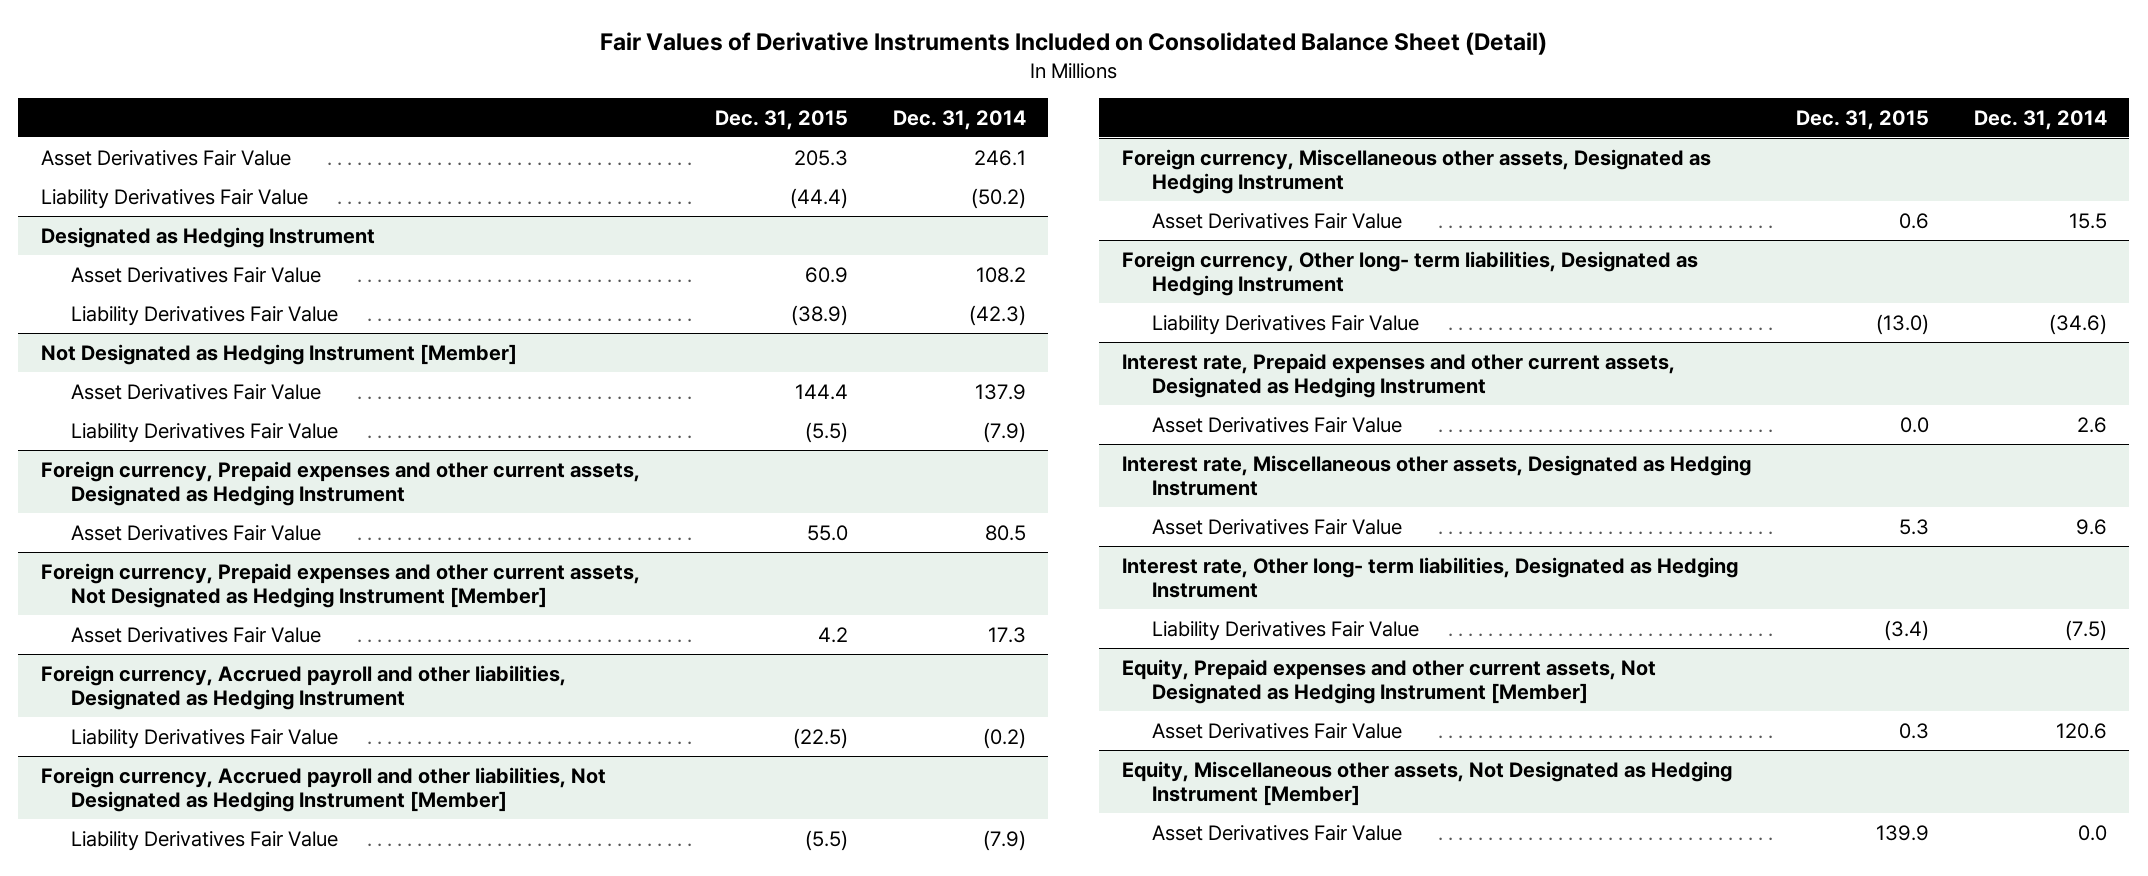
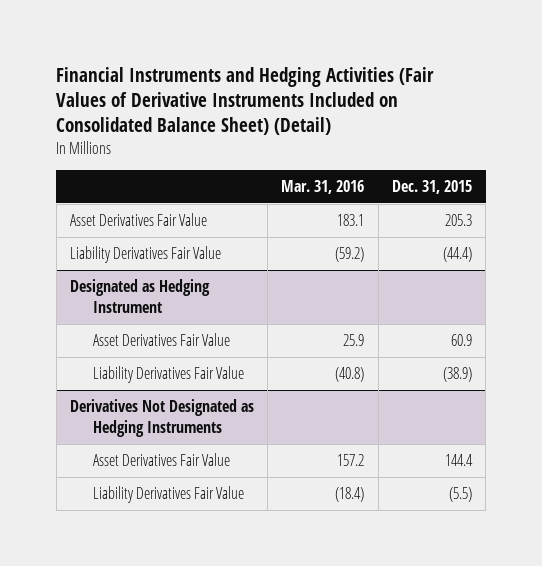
- Fair Values of Derivative Instruments Included on Consolidated Balance Sheet (Detail)
+ Financial Instruments and Hedging Activities (Fair Values of Derivative Instruments Included on Consolidated Balance Sheet) (Detail)
- | Dec. 31, 2015 | Dec. 31, 2014
+ | Mar. 31, 2016 | Dec. 31, 2015
- Not Designated as Hedging Instrument [Member]
+ Derivatives Not Designated as Hedging Instruments
- Foreign currency, Prepaid expenses and other current assets, Designated as Hedging Instrument
- Asset Derivatives Fair Value | 55.0 | 80.5
- Foreign currency, Prepaid expenses and other current assets, Not Designated as Hedging Instrument [Member]
- Asset Derivatives Fair Value | 4.2 | 17.3
- Foreign currency, Accrued payroll and other liabilities, Designated as Hedging Instrument
- Liability Derivatives Fair Value | (22.5) | (0.2)
- Foreign currency, Accrued payroll and other liabilities, Not Designated as Hedging Instrument [Member]
- Liability Derivatives Fair Value | (5.5) | (7.9)
- Foreign currency, Miscellaneous other assets, Designated as Hedging Instrument
- Asset Derivatives Fair Value | 0.6 | 15.5
- Foreign currency, Other long- term liabilities, Designated as Hedging Instrument
- Liability Derivatives Fair Value | (13.0) | (34.6)
- Interest rate, Prepaid expenses and other current assets, Designated as Hedging Instrument
- Asset Derivatives Fair Value | 0.0 | 2.6
- Interest rate, Miscellaneous other assets, Designated as Hedging Instrument
- Asset Derivatives Fair Value | 5.3 | 9.6
- Interest rate, Other long- term liabilities, Designated as Hedging Instrument
- Liability Derivatives Fair Value | (3.4) | (7.5)
- Equity, Prepaid expenses and other current assets, Not Designated as Hedging Instrument [Member]
- Asset Derivatives Fair Value | 0.3 | 120.6
- Equity, Miscellaneous other assets, Not Designated as Hedging Instrument [Member]
- Asset Derivatives Fair Value | 139.9 | 0.0

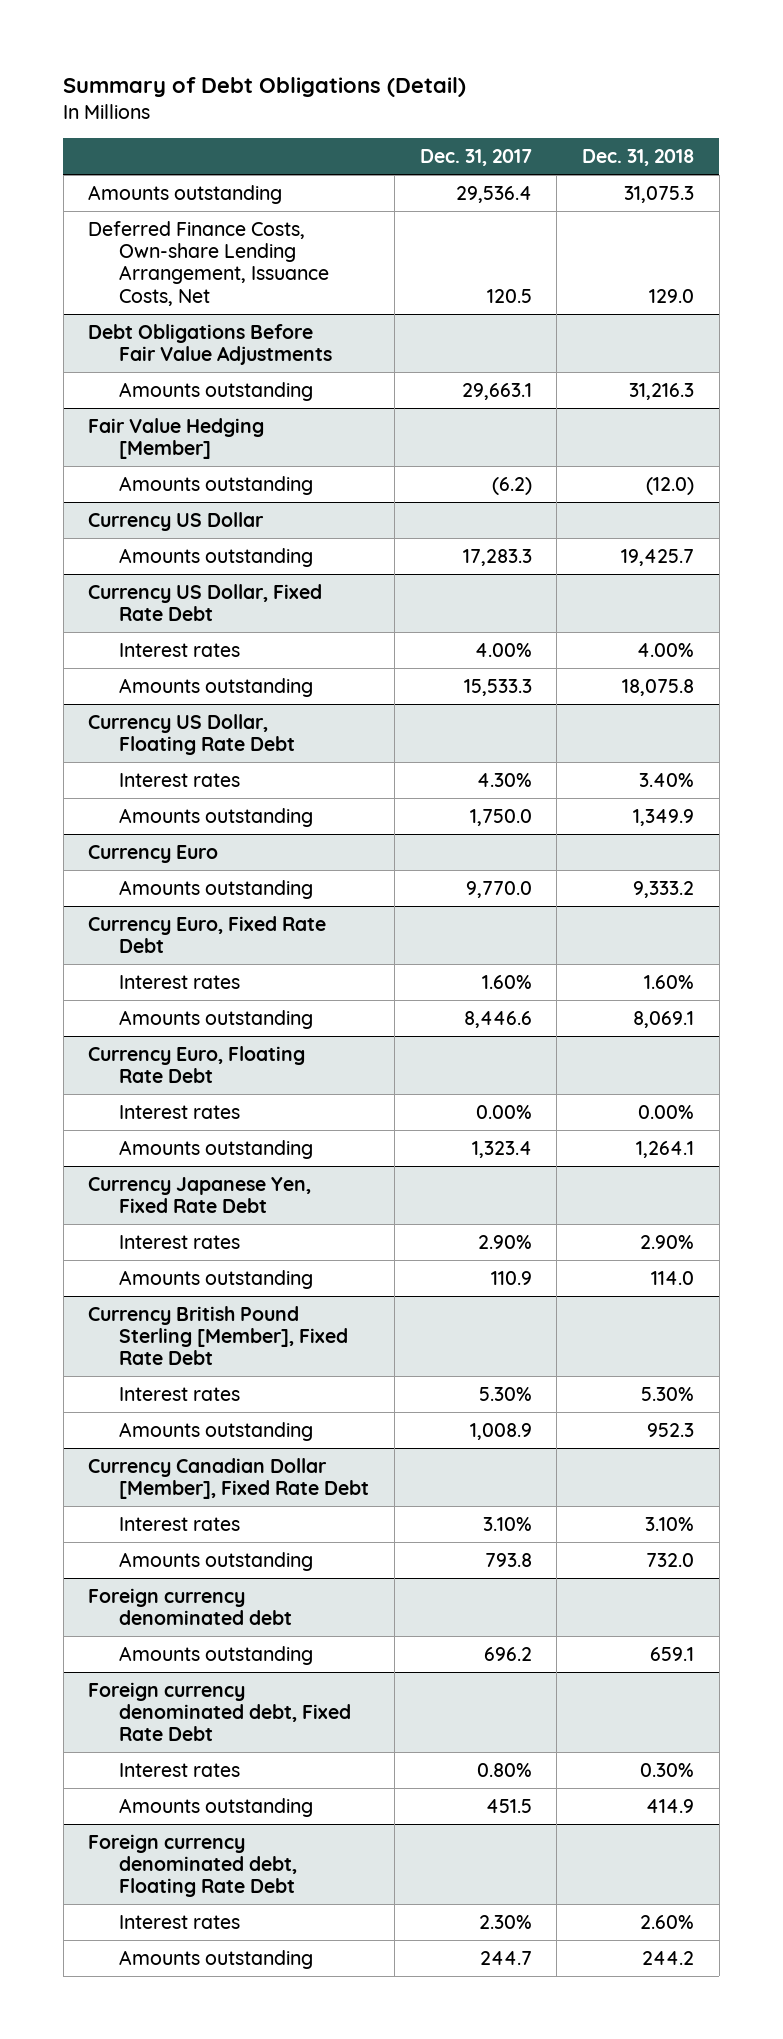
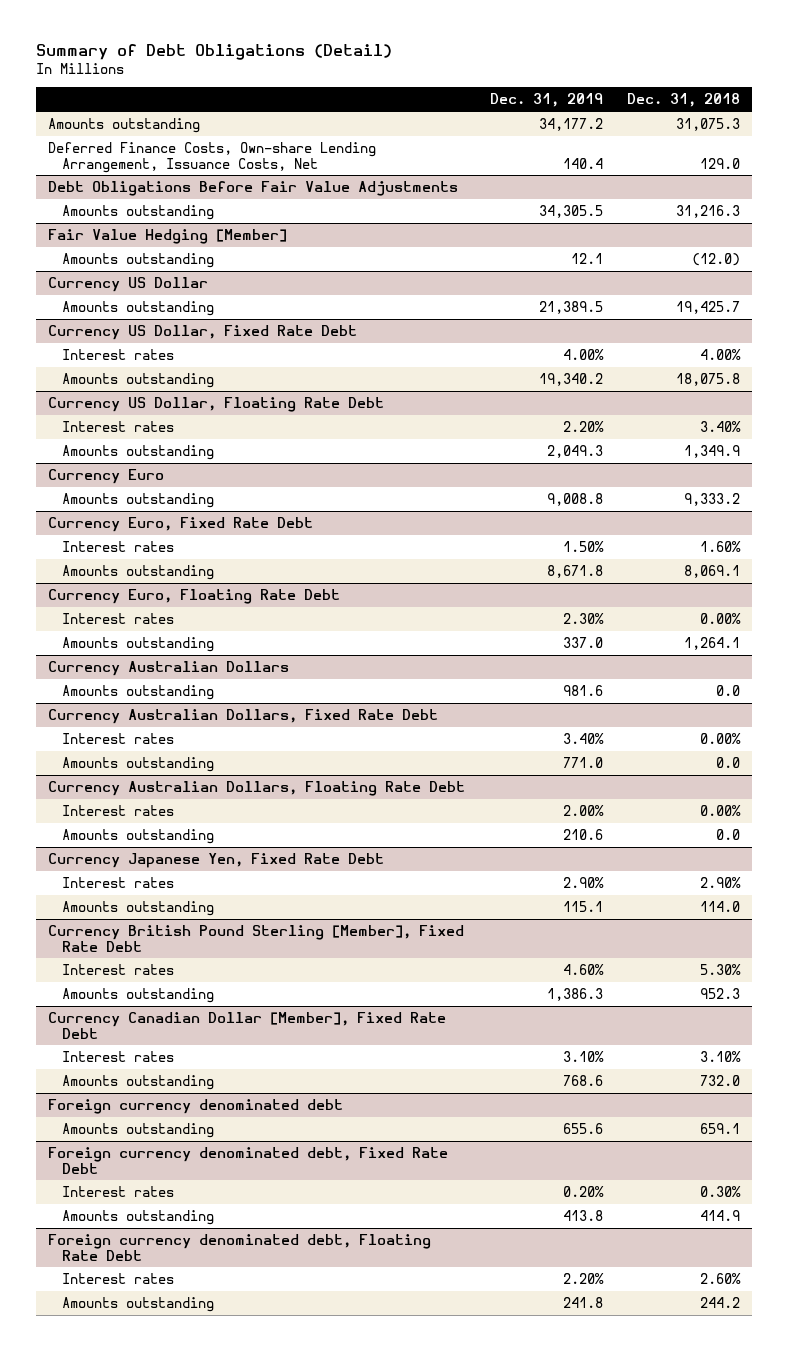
- | Dec. 31, 2017 | Dec. 31, 2018
+ | Dec. 31, 2019 | Dec. 31, 2018
+ Currency Australian Dollars
+ Amounts outstanding | 981.6 | 0.0
+ Currency Australian Dollars, Fixed Rate Debt
+ Interest rates | 3.40% | 0.00%
+ Amounts outstanding | 771.0 | 0.0
+ Currency Australian Dollars, Floating Rate Debt
+ Interest rates | 2.00% | 0.00%
+ Amounts outstanding | 210.6 | 0.0

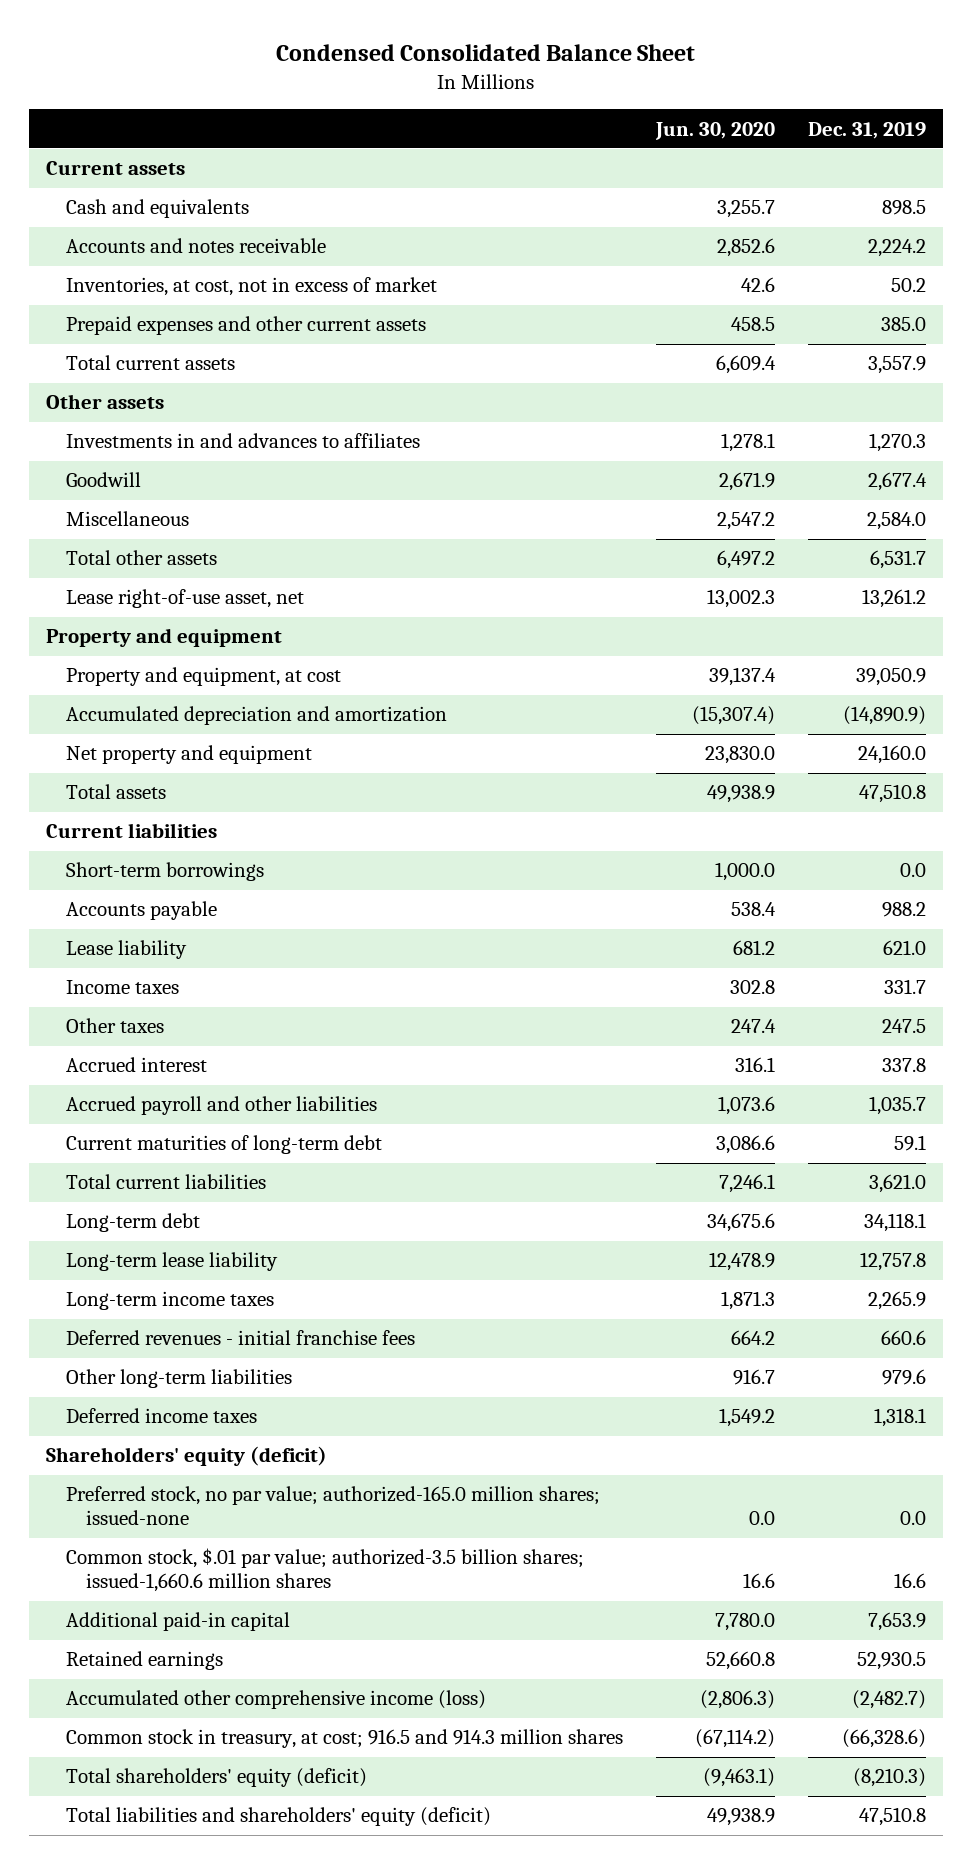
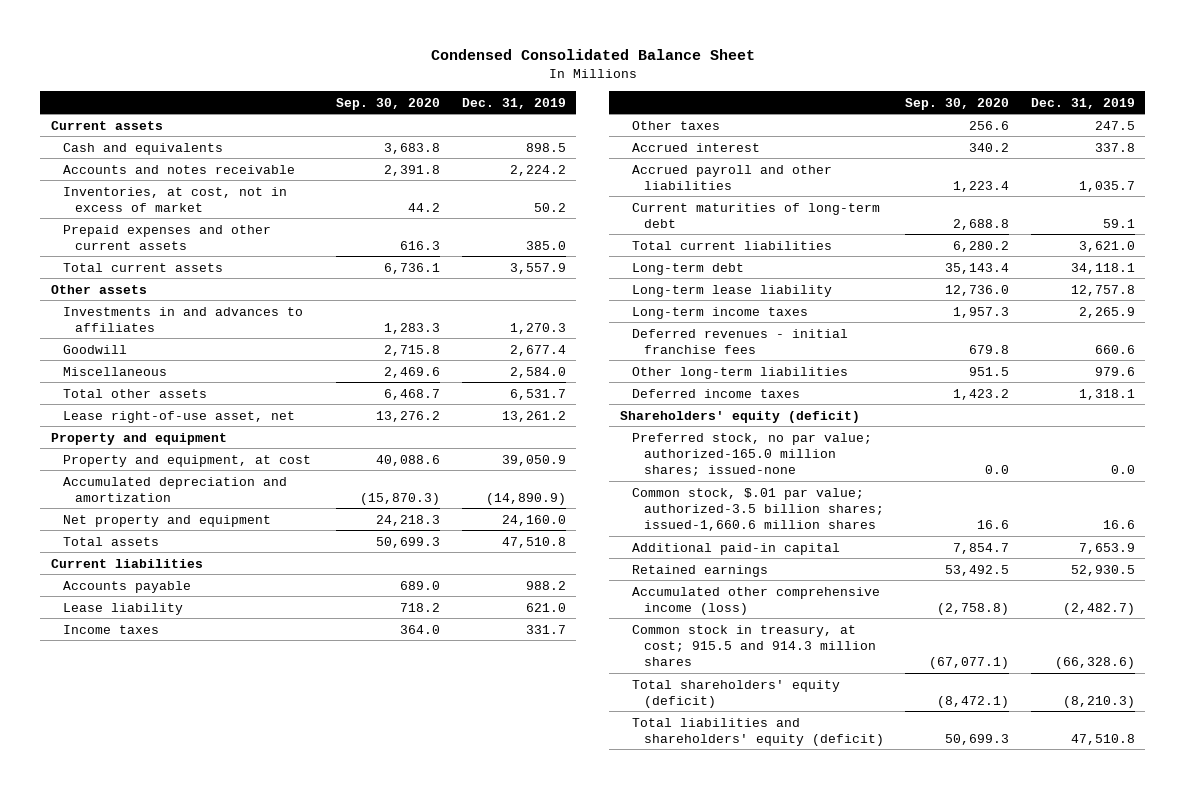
- | Jun. 30, 2020 | Dec. 31, 2019
+ | Sep. 30, 2020 | Dec. 31, 2019
- Short-term borrowings | 1,000.0 | 0.0
- Common stock in treasury, at cost; 916.5 and 914.3 million shares | (67,114.2) | (66,328.6)
+ Common stock in treasury, at cost; 915.5 and 914.3 million shares | (67,077.1) | (66,328.6)

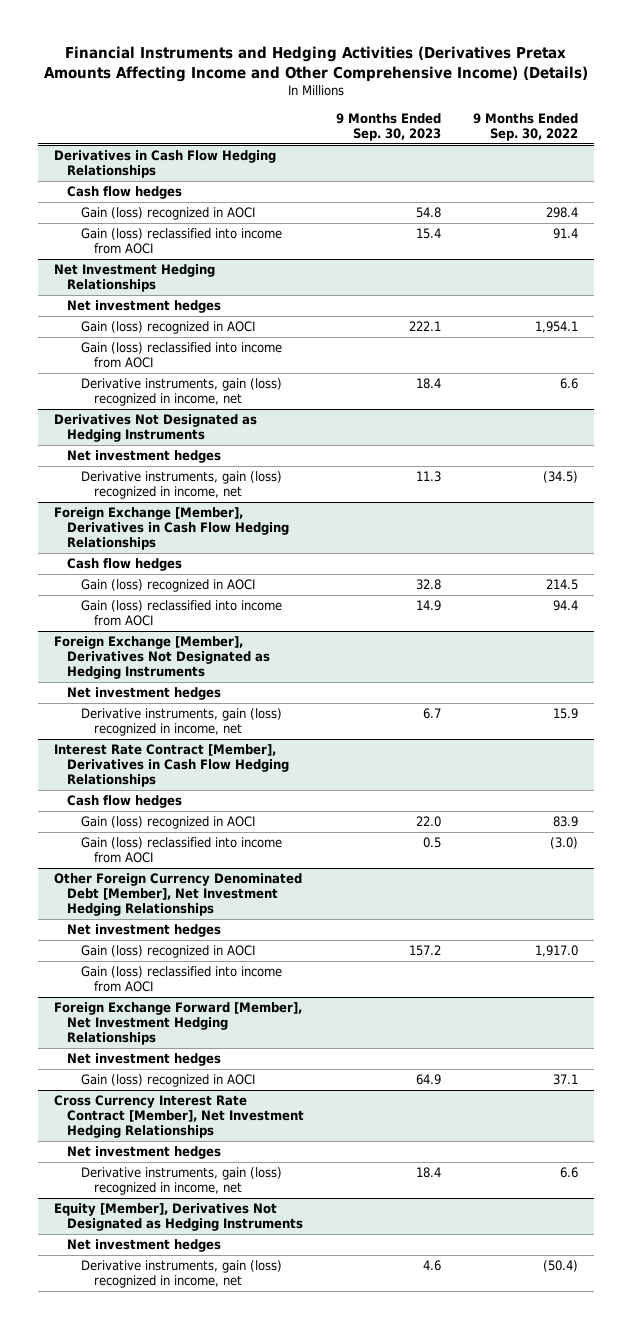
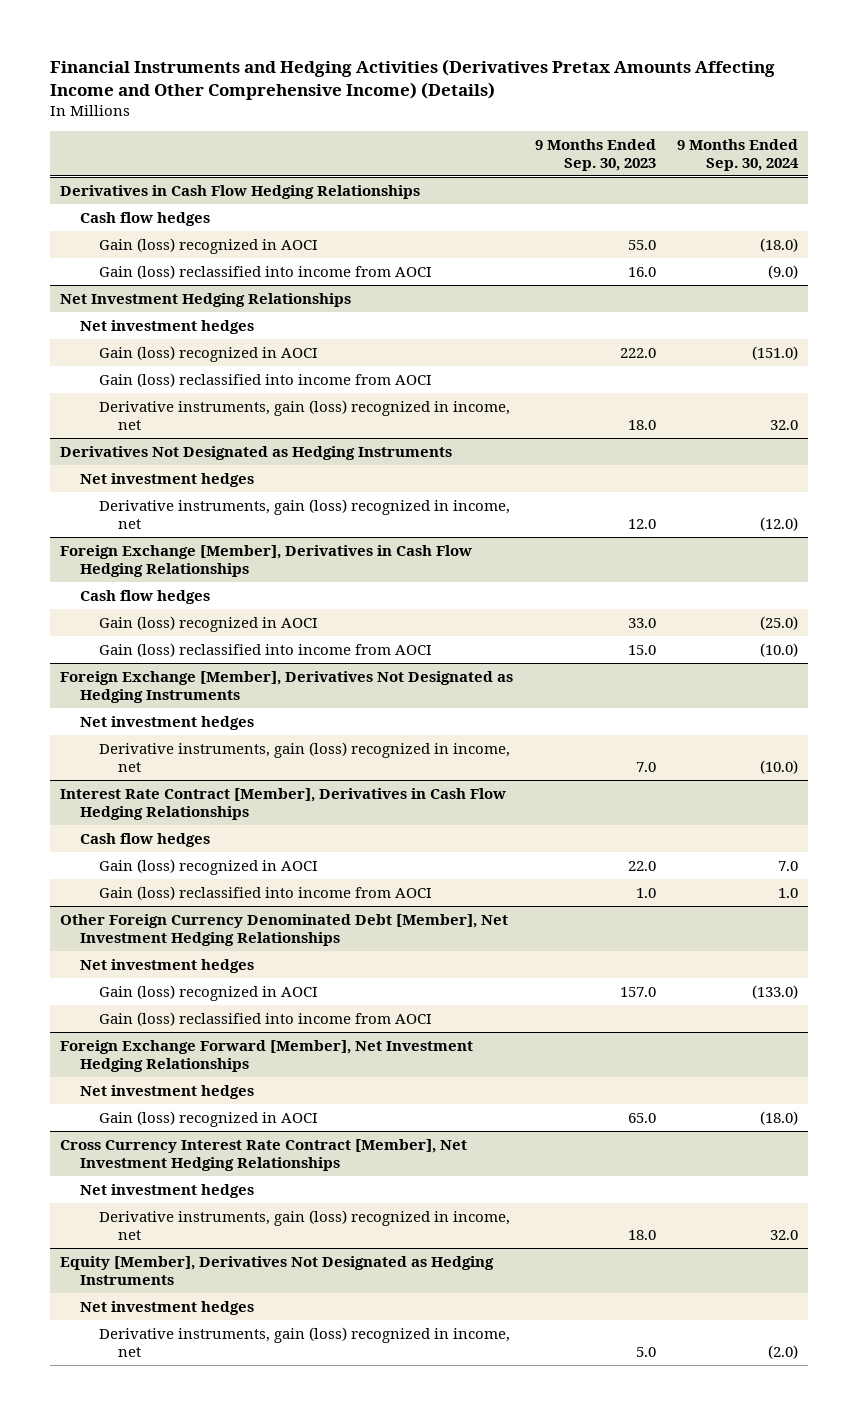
- | 9 Months Ended Sep. 30, 2023 | 9 Months Ended Sep. 30, 2022
+ | 9 Months Ended Sep. 30, 2023 | 9 Months Ended Sep. 30, 2024
@ Derivatives in Cash Flow Hedging Relationships
- Gain (loss) recognized in AOCI | 54.8 | 298.4
- Gain (loss) reclassified into income from AOCI | 15.4 | 91.4
+ Gain (loss) recognized in AOCI | 55.0 | (18.0)
+ Gain (loss) reclassified into income from AOCI | 16.0 | (9.0)
@ Net Investment Hedging Relationships
- Gain (loss) recognized in AOCI | 222.1 | 1,954.1
+ Gain (loss) recognized in AOCI | 222.0 | (151.0)
- Derivative instruments, gain (loss) recognized in income, net | 18.4 | 6.6
+ Derivative instruments, gain (loss) recognized in income, net | 18.0 | 32.0
@ Derivatives Not Designated as Hedging Instruments
- Derivative instruments, gain (loss) recognized in income, net | 11.3 | (34.5)
+ Derivative instruments, gain (loss) recognized in income, net | 12.0 | (12.0)
@ Foreign Exchange [Member], Derivatives in Cash Flow Hedging Relationships
- Gain (loss) recognized in AOCI | 32.8 | 214.5
- Gain (loss) reclassified into income from AOCI | 14.9 | 94.4
+ Gain (loss) recognized in AOCI | 33.0 | (25.0)
+ Gain (loss) reclassified into income from AOCI | 15.0 | (10.0)
@ Foreign Exchange [Member], Derivatives Not Designated as Hedging Instruments
- Derivative instruments, gain (loss) recognized in income, net | 6.7 | 15.9
+ Derivative instruments, gain (loss) recognized in income, net | 7.0 | (10.0)
@ Interest Rate Contract [Member], Derivatives in Cash Flow Hedging Relationships
- Gain (loss) reclassified into income from AOCI | 0.5 | (3.0)
+ Gain (loss) reclassified into income from AOCI | 1.0 | 1.0
@ Other Foreign Currency Denominated Debt [Member], Net Investment Hedging Relationships
- Gain (loss) recognized in AOCI | 157.2 | 1,917.0
+ Gain (loss) recognized in AOCI | 157.0 | (133.0)
@ Foreign Exchange Forward [Member], Net Investment Hedging Relationships
- Gain (loss) recognized in AOCI | 64.9 | 37.1
+ Gain (loss) recognized in AOCI | 65.0 | (18.0)
@ Cross Currency Interest Rate Contract [Member], Net Investment Hedging Relationships
- Derivative instruments, gain (loss) recognized in income, net | 18.4 | 6.6
+ Derivative instruments, gain (loss) recognized in income, net | 18.0 | 32.0
@ Equity [Member], Derivatives Not Designated as Hedging Instruments
- Derivative instruments, gain (loss) recognized in income, net | 4.6 | (50.4)
+ Derivative instruments, gain (loss) recognized in income, net | 5.0 | (2.0)

